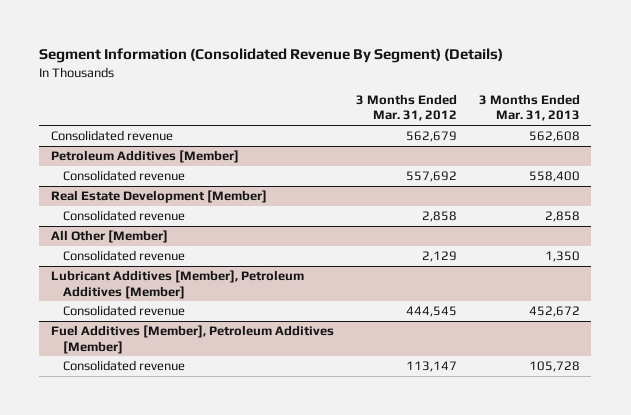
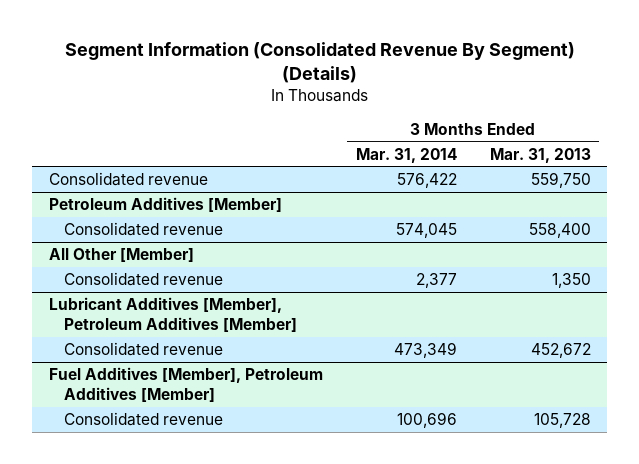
- | 3 Months Ended Mar. 31, 2012 | 3 Months Ended Mar. 31, 2013
+ | 3 Months Ended Mar. 31, 2014 | 3 Months Ended Mar. 31, 2013
- Consolidated revenue | 562,679 | 562,608
+ Consolidated revenue | 576,422 | 559,750
- Real Estate Development [Member]
- Consolidated revenue | 2,858 | 2,858

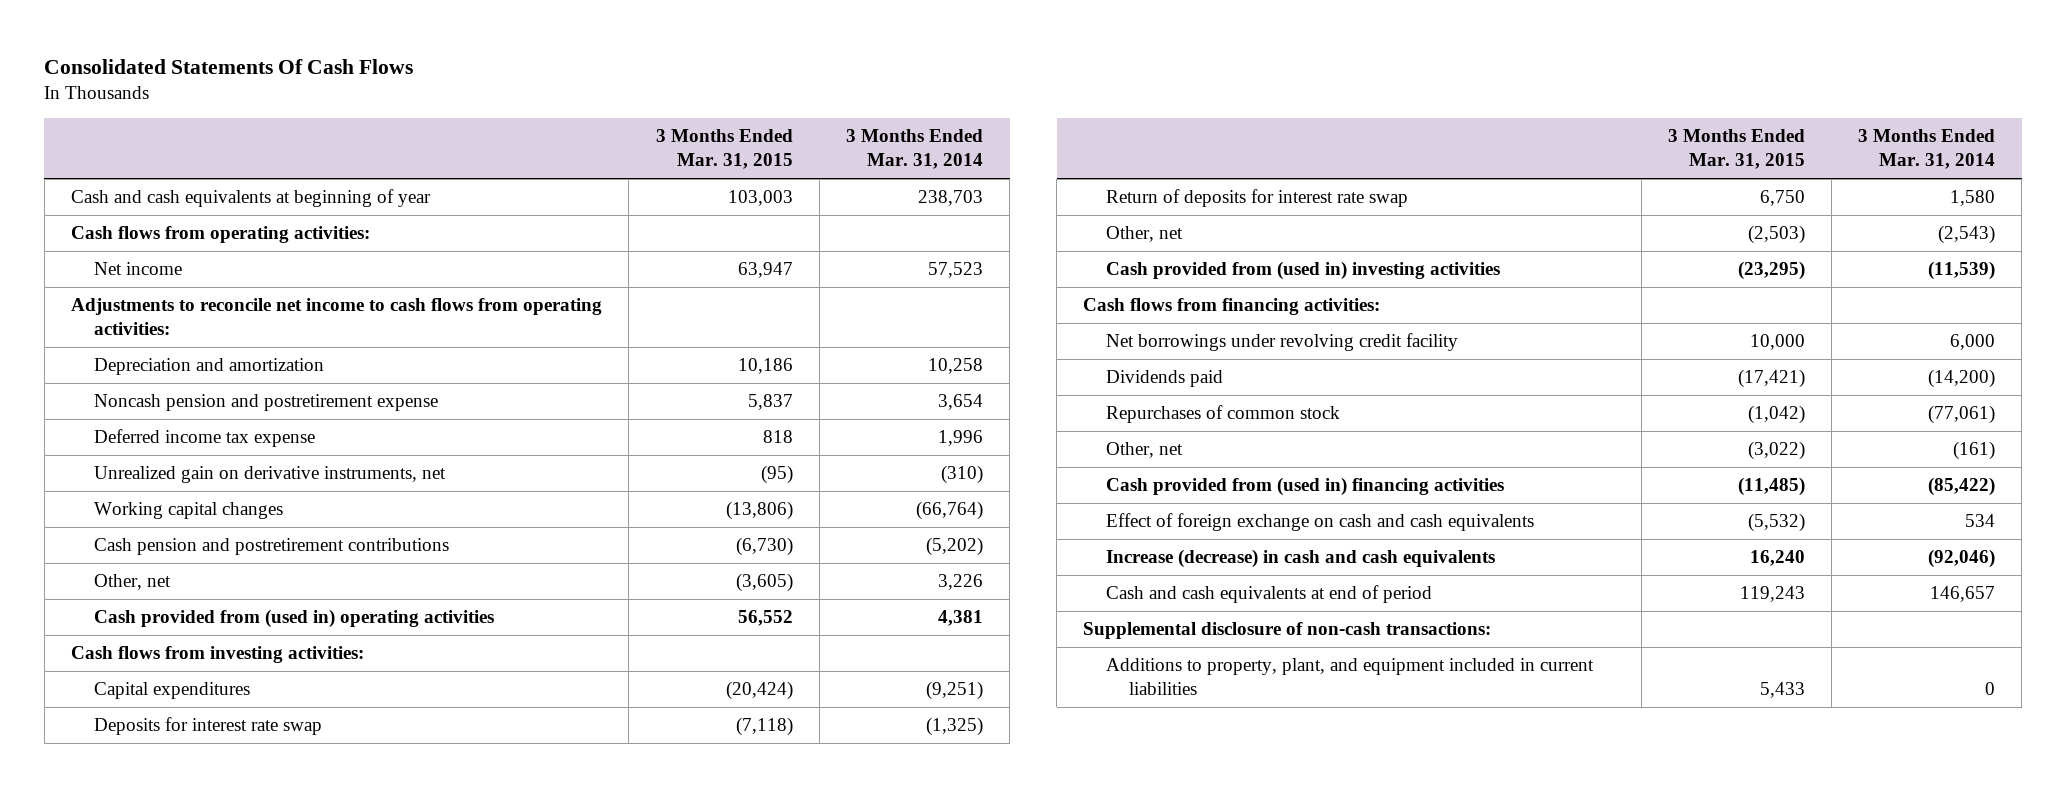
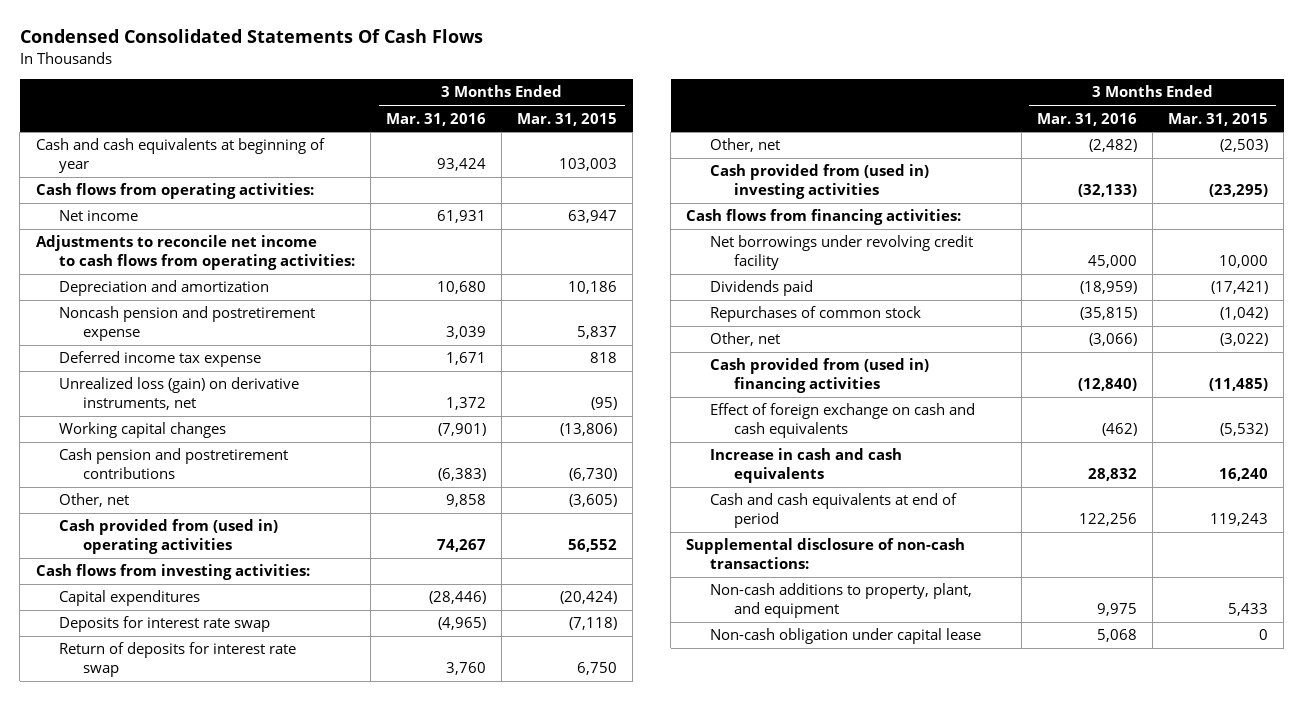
- Consolidated Statements Of Cash Flows
+ Condensed Consolidated Statements Of Cash Flows
- | 3 Months Ended Mar. 31, 2015 | 3 Months Ended Mar. 31, 2014
+ | 3 Months Ended Mar. 31, 2016 | 3 Months Ended Mar. 31, 2015
- Unrealized gain on derivative instruments, net | (95) | (310)
+ Unrealized loss (gain) on derivative instruments, net | 1,372 | (95)
- Increase (decrease) in cash and cash equivalents | 16,240 | (92,046)
+ Increase in cash and cash equivalents | 28,832 | 16,240
- Additions to property, plant, and equipment included in current liabilities | 5,433 | 0
+ Non-cash additions to property, plant, and equipment | 9,975 | 5,433
+ Non-cash obligation under capital lease | 5,068 | 0

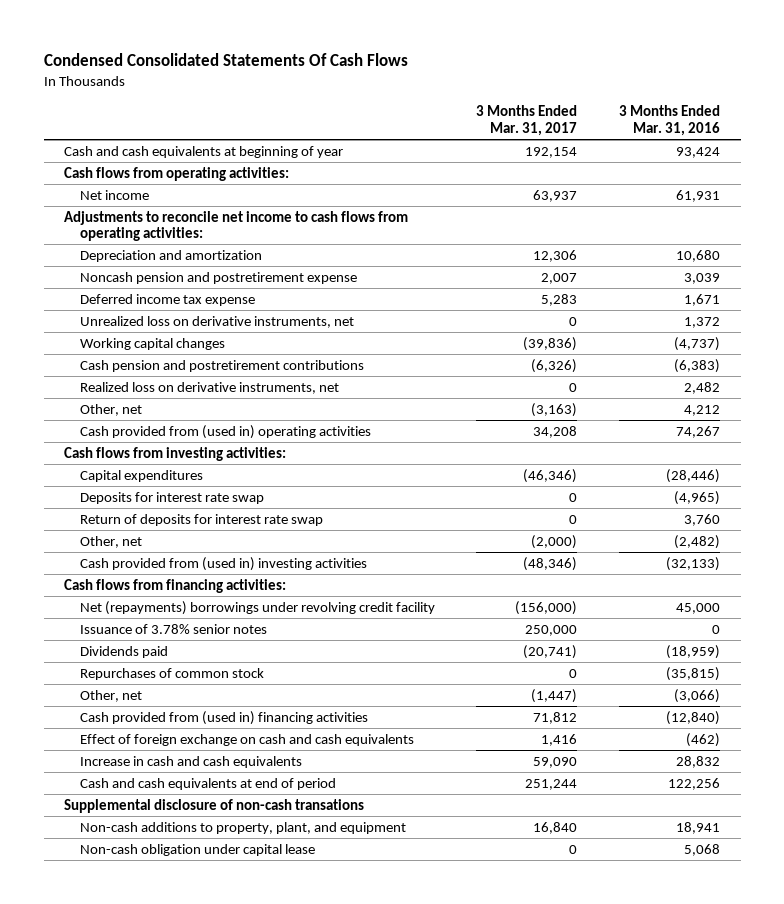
- | 3 Months Ended Mar. 31, 2016 | 3 Months Ended Mar. 31, 2015
+ | 3 Months Ended Mar. 31, 2017 | 3 Months Ended Mar. 31, 2016
- Unrealized loss (gain) on derivative instruments, net | 1,372 | (95)
- Working capital changes | (7,901) | (13,806)
+ Unrealized loss on derivative instruments, net | 0 | 1,372
+ Working capital changes | (39,836) | (4,737)
- Other, net | 9,858 | (3,605)
+ Realized loss on derivative instruments, net | 0 | 2,482
+ Other, net | (3,163) | 4,212
- Net borrowings under revolving credit facility | 45,000 | 10,000
+ Net (repayments) borrowings under revolving credit facility | (156,000) | 45,000
+ Issuance of 3.78% senior notes | 250,000 | 0
- Supplemental disclosure of non-cash transactions:
- Non-cash additions to property, plant, and equipment | 9,975 | 5,433
+ Supplemental disclosure of non-cash transations
+ Non-cash additions to property, plant, and equipment | 16,840 | 18,941

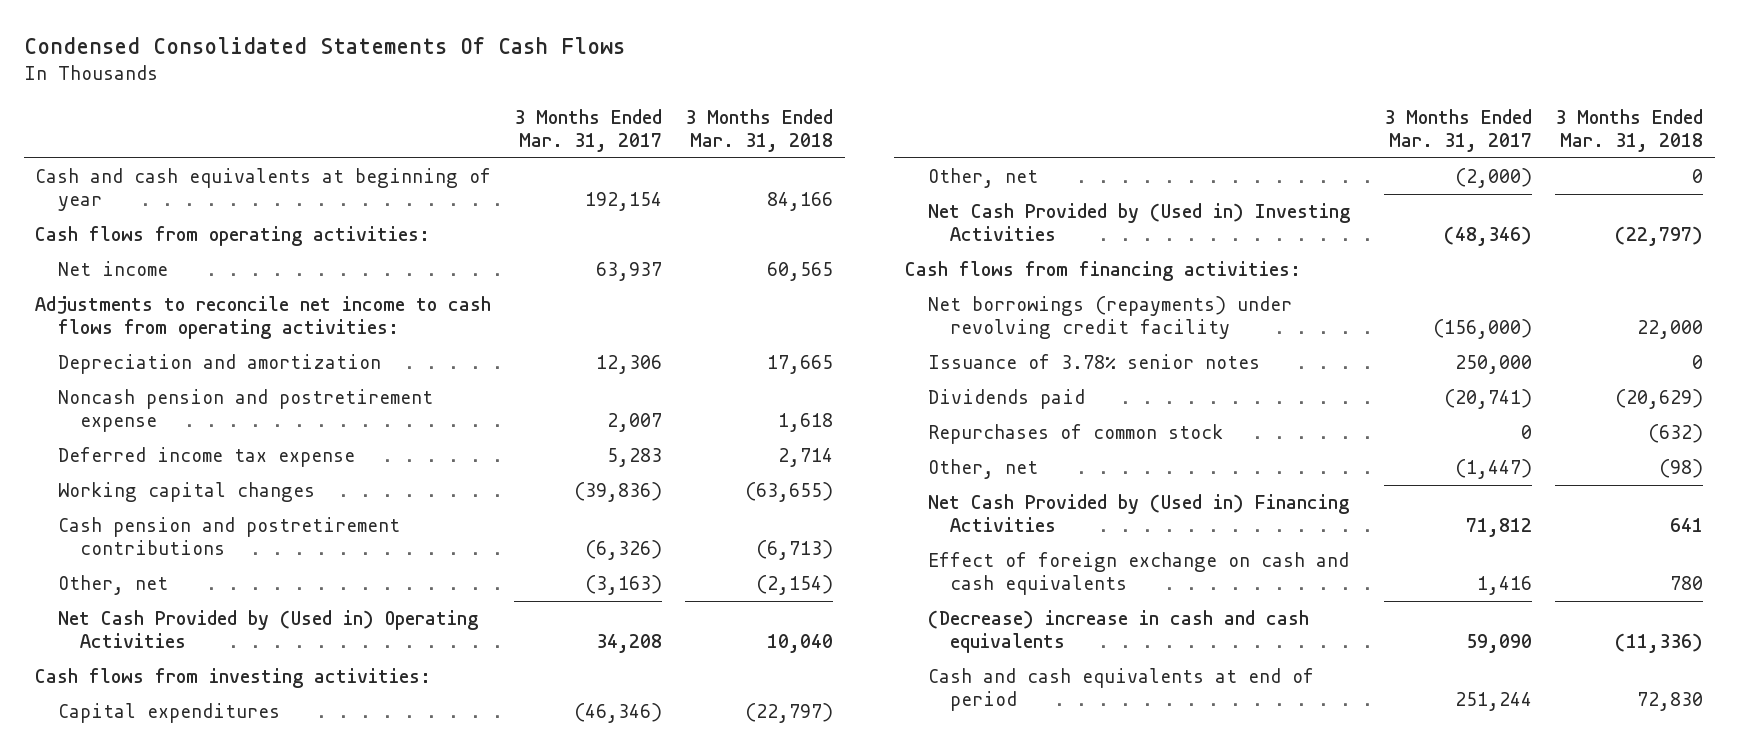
- | 3 Months Ended Mar. 31, 2017 | 3 Months Ended Mar. 31, 2016
+ | 3 Months Ended Mar. 31, 2017 | 3 Months Ended Mar. 31, 2018
- Unrealized loss on derivative instruments, net | 0 | 1,372
- Realized loss on derivative instruments, net | 0 | 2,482
- Cash provided from (used in) operating activities | 34,208 | 74,267
+ Net Cash Provided by (Used in) Operating Activities | 34,208 | 10,040
- Deposits for interest rate swap | 0 | (4,965)
- Return of deposits for interest rate swap | 0 | 3,760
- Cash provided from (used in) investing activities | (48,346) | (32,133)
+ Net Cash Provided by (Used in) Investing Activities | (48,346) | (22,797)
- Net (repayments) borrowings under revolving credit facility | (156,000) | 45,000
+ Net borrowings (repayments) under revolving credit facility | (156,000) | 22,000
- Cash provided from (used in) financing activities | 71,812 | (12,840)
+ Net Cash Provided by (Used in) Financing Activities | 71,812 | 641
- Increase in cash and cash equivalents | 59,090 | 28,832
+ (Decrease) increase in cash and cash equivalents | 59,090 | (11,336)
- Supplemental disclosure of non-cash transations
- Non-cash additions to property, plant, and equipment | 16,840 | 18,941
- Non-cash obligation under capital lease | 0 | 5,068

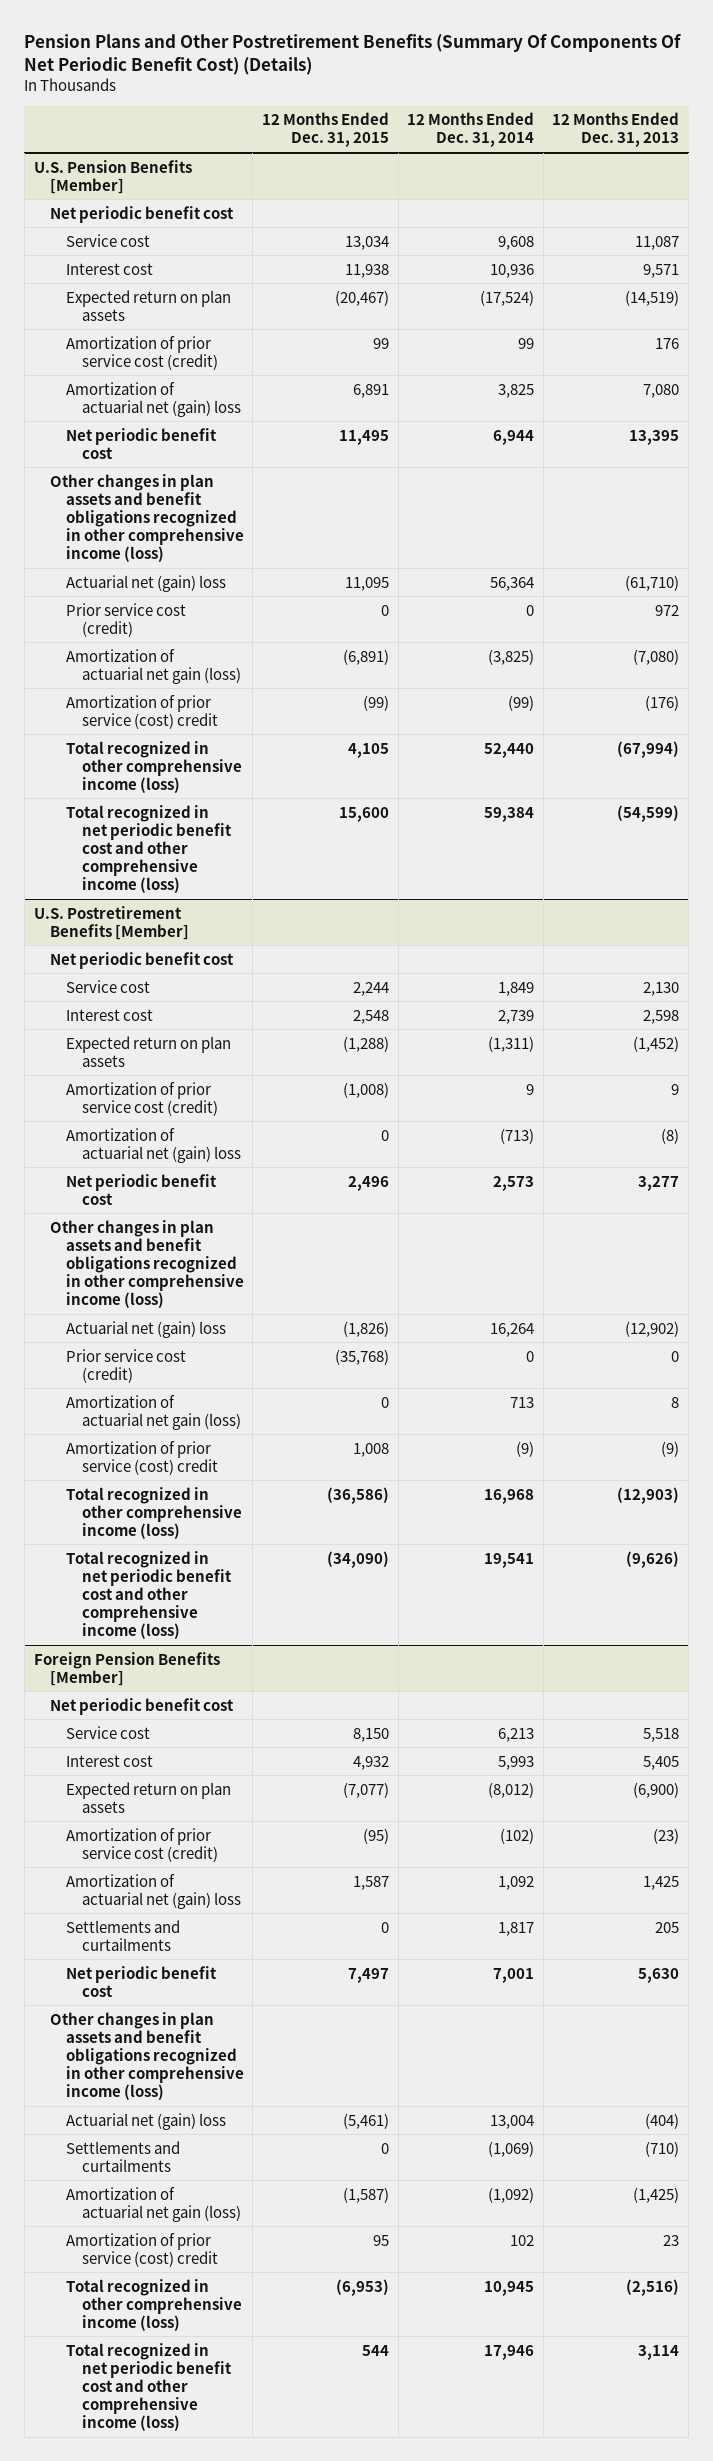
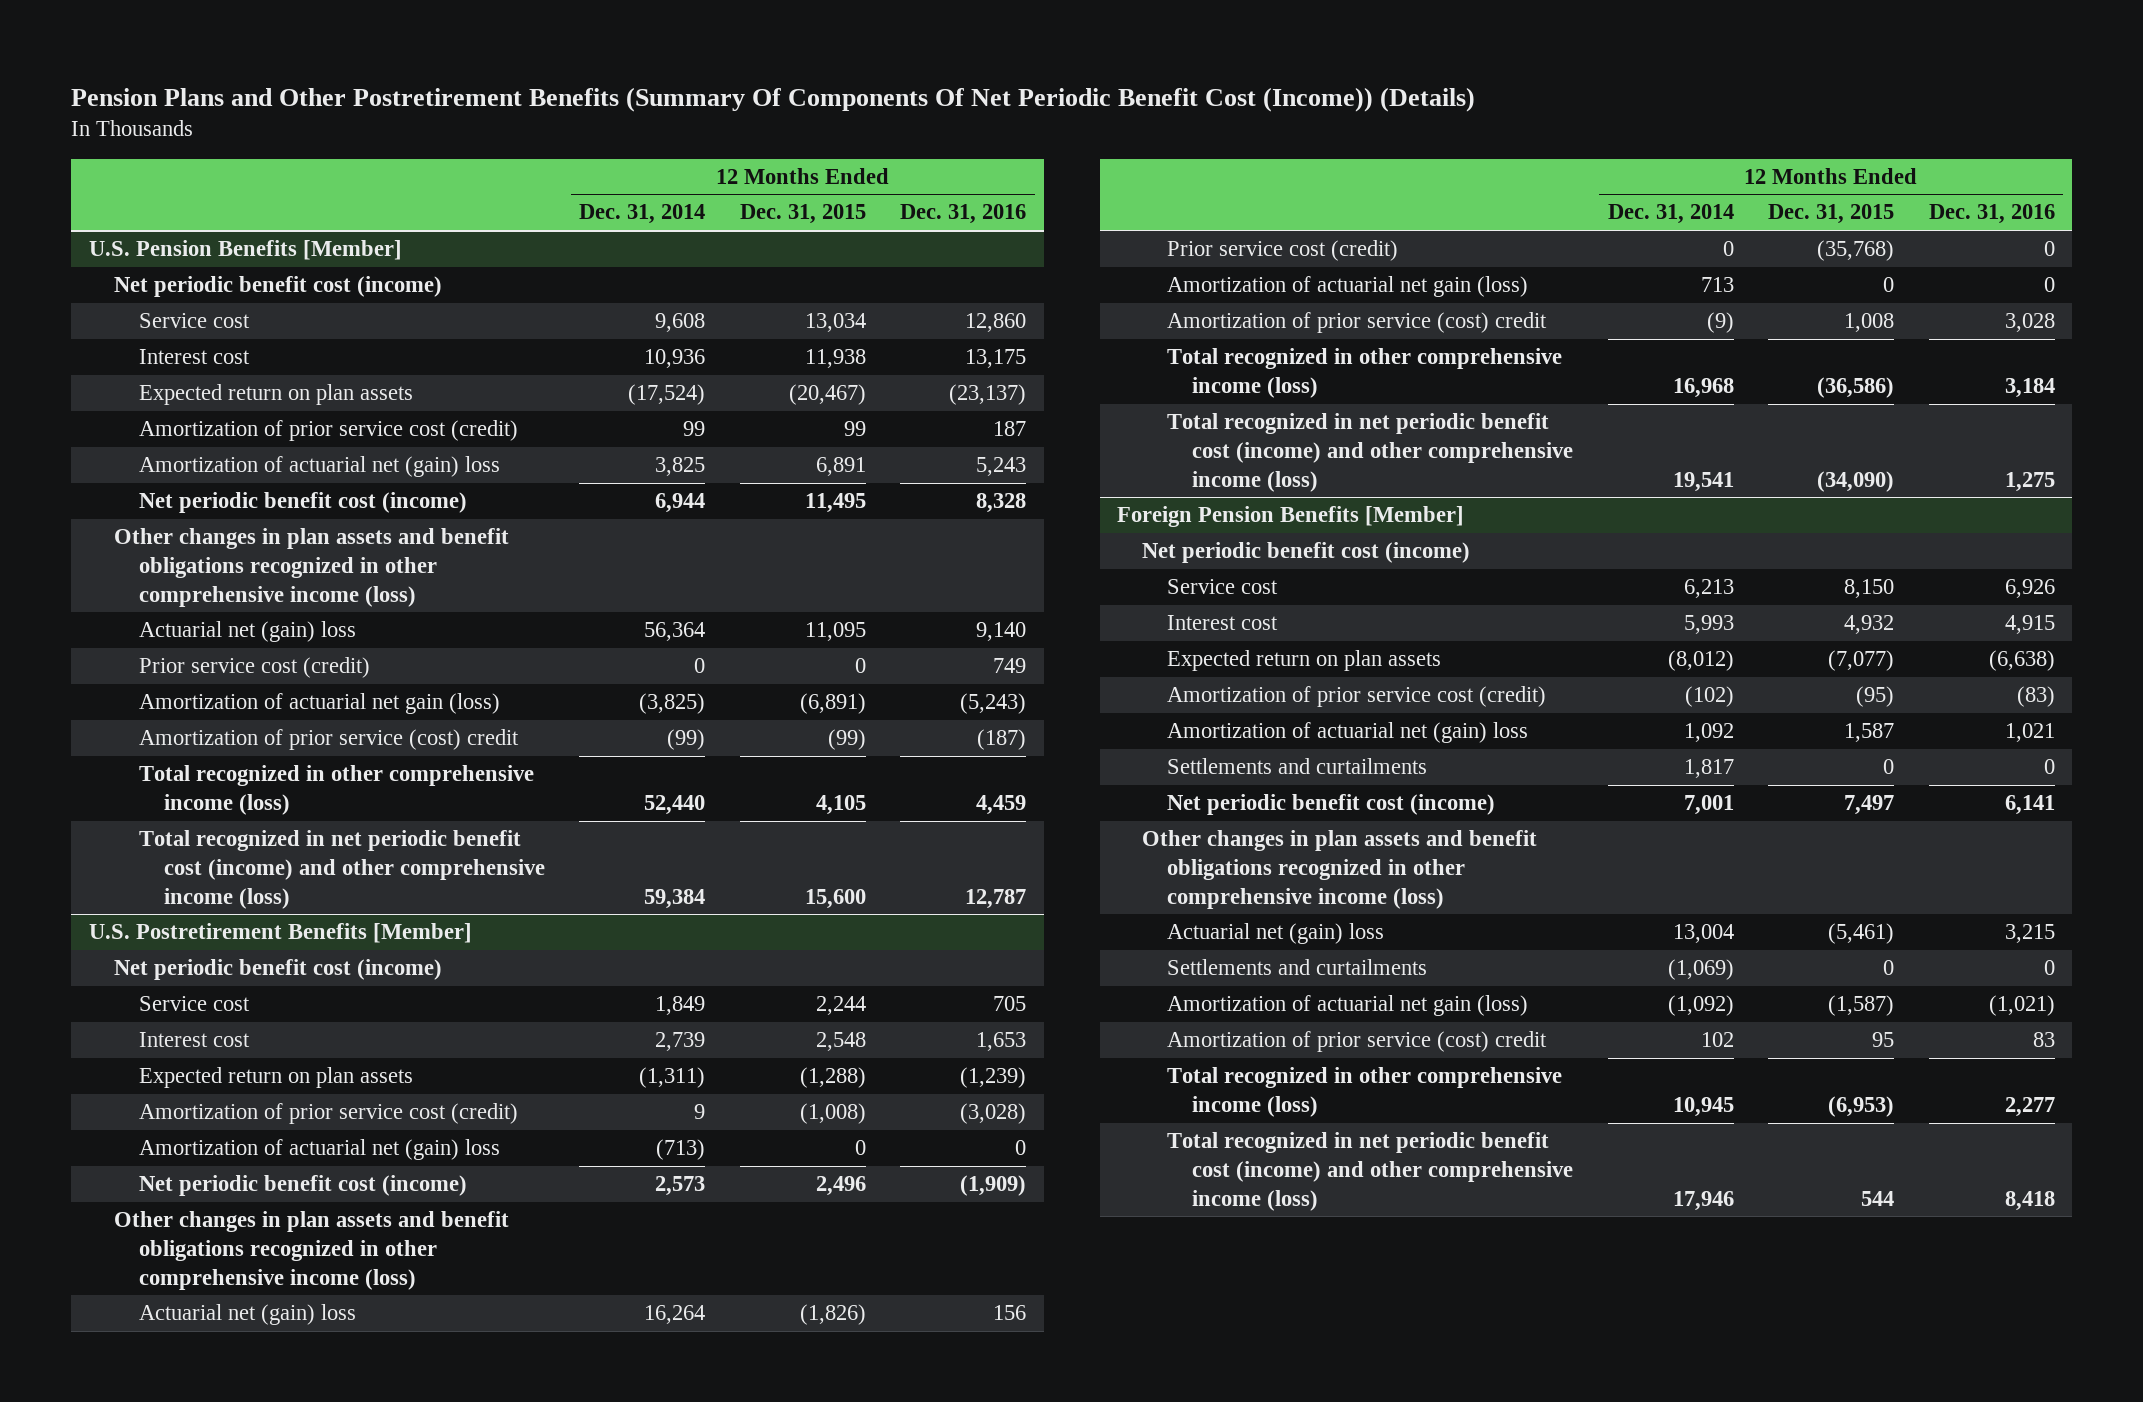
- Pension Plans and Other Postretirement Benefits (Summary Of Components Of Net Periodic Benefit Cost) (Details)
+ Pension Plans and Other Postretirement Benefits (Summary Of Components Of Net Periodic Benefit Cost (Income)) (Details)
- | 12 Months Ended Dec. 31, 2015 | 12 Months Ended Dec. 31, 2014 | 12 Months Ended Dec. 31, 2013
+ | 12 Months Ended Dec. 31, 2014 | 12 Months Ended Dec. 31, 2015 | 12 Months Ended Dec. 31, 2016
@ U.S. Pension Benefits [Member]
- Net periodic benefit cost
+ Net periodic benefit cost (income)
- Net periodic benefit cost | 11,495 | 6,944 | 13,395
+ Net periodic benefit cost (income) | 6,944 | 11,495 | 8,328
- Total recognized in net periodic benefit cost and other comprehensive income (loss) | 15,600 | 59,384 | (54,599)
+ Total recognized in net periodic benefit cost (income) and other comprehensive income (loss) | 59,384 | 15,600 | 12,787
@ U.S. Postretirement Benefits [Member]
- Net periodic benefit cost
+ Net periodic benefit cost (income)
- Net periodic benefit cost | 2,496 | 2,573 | 3,277
+ Net periodic benefit cost (income) | 2,573 | 2,496 | (1,909)
- Total recognized in net periodic benefit cost and other comprehensive income (loss) | (34,090) | 19,541 | (9,626)
+ Total recognized in net periodic benefit cost (income) and other comprehensive income (loss) | 19,541 | (34,090) | 1,275
@ Foreign Pension Benefits [Member]
- Net periodic benefit cost
+ Net periodic benefit cost (income)
- Net periodic benefit cost | 7,497 | 7,001 | 5,630
+ Net periodic benefit cost (income) | 7,001 | 7,497 | 6,141
- Total recognized in net periodic benefit cost and other comprehensive income (loss) | 544 | 17,946 | 3,114
+ Total recognized in net periodic benefit cost (income) and other comprehensive income (loss) | 17,946 | 544 | 8,418

